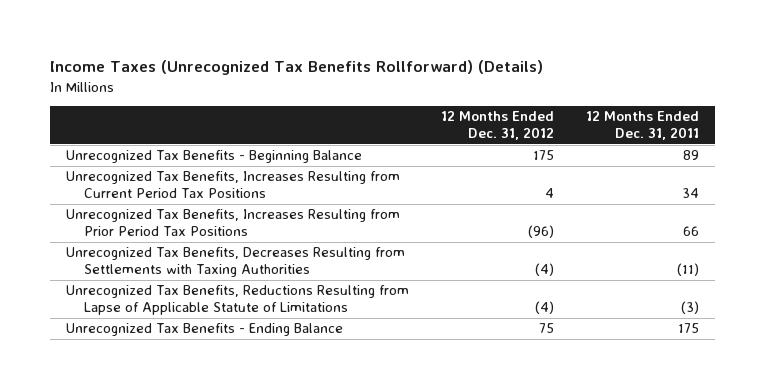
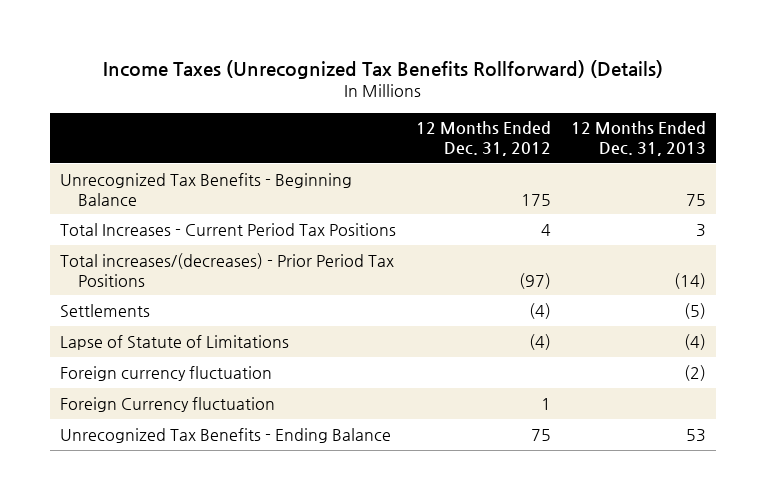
- | 12 Months Ended Dec. 31, 2012 | 12 Months Ended Dec. 31, 2011
+ | 12 Months Ended Dec. 31, 2012 | 12 Months Ended Dec. 31, 2013
- Unrecognized Tax Benefits, Increases Resulting from Current Period Tax Positions | 4 | 34
- Unrecognized Tax Benefits, Increases Resulting from Prior Period Tax Positions | (96) | 66
- Unrecognized Tax Benefits, Decreases Resulting from Settlements with Taxing Authorities | (4) | (11)
- Unrecognized Tax Benefits, Reductions Resulting from Lapse of Applicable Statute of Limitations | (4) | (3)
+ Total Increases - Current Period Tax Positions | 4 | 3
+ Total increases/(decreases) - Prior Period Tax Positions | (97) | (14)
+ Settlements | (4) | (5)
+ Lapse of Statute of Limitations | (4) | (4)
+ Foreign currency fluctuation | | (2)
+ Foreign Currency fluctuation | 1 |

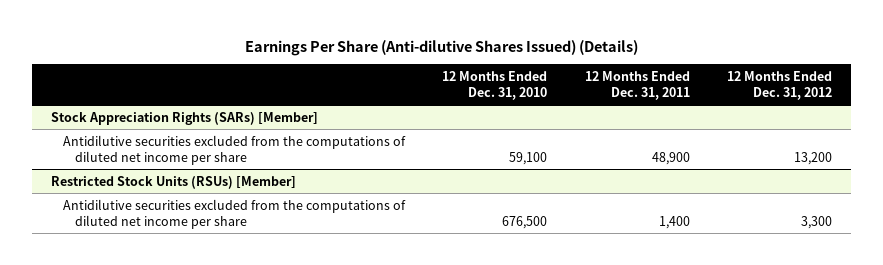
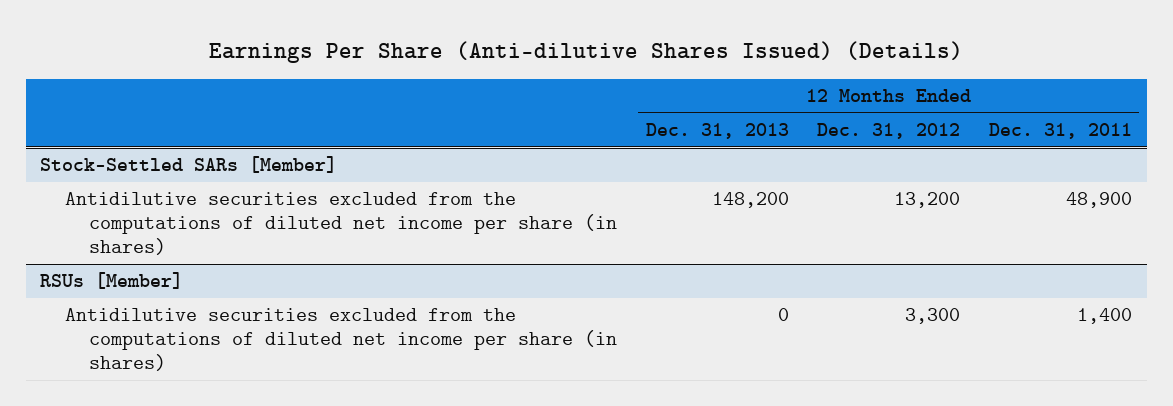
- | 12 Months Ended Dec. 31, 2010 | 12 Months Ended Dec. 31, 2011 | 12 Months Ended Dec. 31, 2012
+ | 12 Months Ended Dec. 31, 2013 | 12 Months Ended Dec. 31, 2012 | 12 Months Ended Dec. 31, 2011
- Stock Appreciation Rights (SARs) [Member]
- Antidilutive securities excluded from the computations of diluted net income per share | 59,100 | 48,900 | 13,200
- Restricted Stock Units (RSUs) [Member]
- Antidilutive securities excluded from the computations of diluted net income per share | 676,500 | 1,400 | 3,300
+ Stock-Settled SARs [Member]
+ Antidilutive securities excluded from the computations of diluted net income per share (in shares) | 148,200 | 13,200 | 48,900
+ RSUs [Member]
+ Antidilutive securities excluded from the computations of diluted net income per share (in shares) | 0 | 3,300 | 1,400

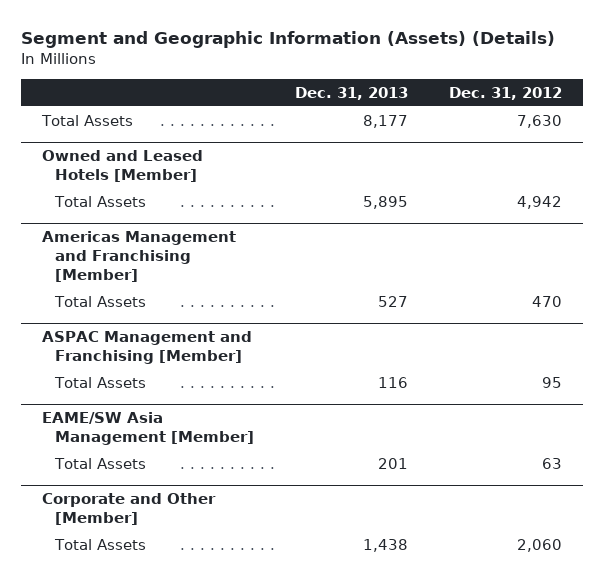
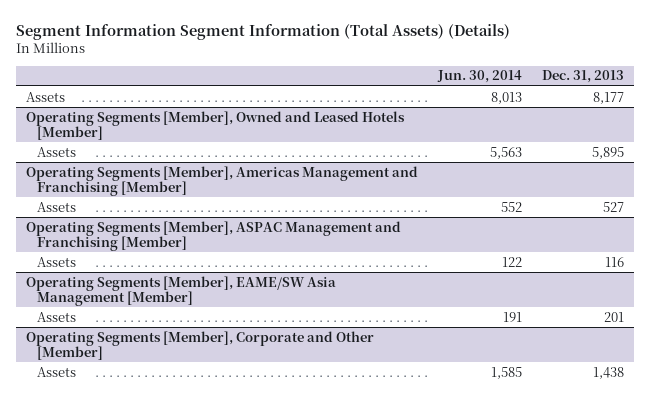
- Segment and Geographic Information (Assets) (Details)
+ Segment Information Segment Information (Total Assets) (Details)
- | Dec. 31, 2013 | Dec. 31, 2012
+ | Jun. 30, 2014 | Dec. 31, 2013
- Total Assets | 8,177 | 7,630
- Owned and Leased Hotels [Member]
- Total Assets | 5,895 | 4,942
- Americas Management and Franchising [Member]
- Total Assets | 527 | 470
- ASPAC Management and Franchising [Member]
- Total Assets | 116 | 95
- EAME/SW Asia Management [Member]
- Total Assets | 201 | 63
- Corporate and Other [Member]
- Total Assets | 1,438 | 2,060
+ Assets | 8,013 | 8,177
+ Operating Segments [Member], Owned and Leased Hotels [Member]
+ Assets | 5,563 | 5,895
+ Operating Segments [Member], Americas Management and Franchising [Member]
+ Assets | 552 | 527
+ Operating Segments [Member], ASPAC Management and Franchising [Member]
+ Assets | 122 | 116
+ Operating Segments [Member], EAME/SW Asia Management [Member]
+ Assets | 191 | 201
+ Operating Segments [Member], Corporate and Other [Member]
+ Assets | 1,585 | 1,438

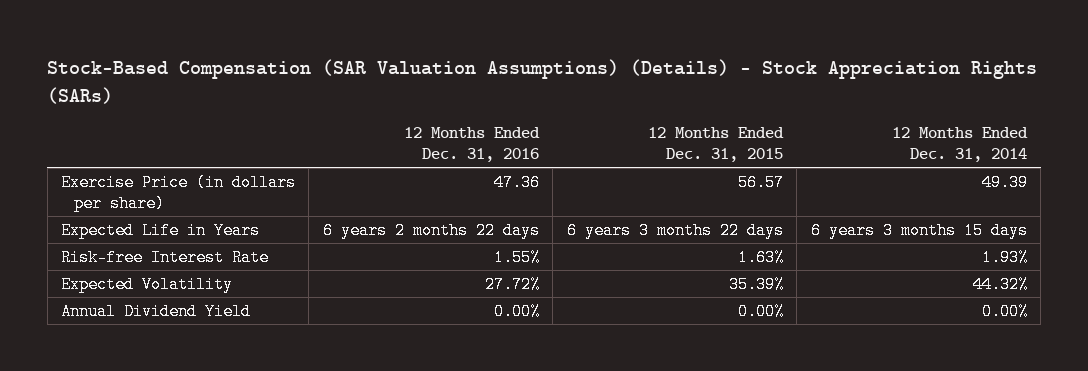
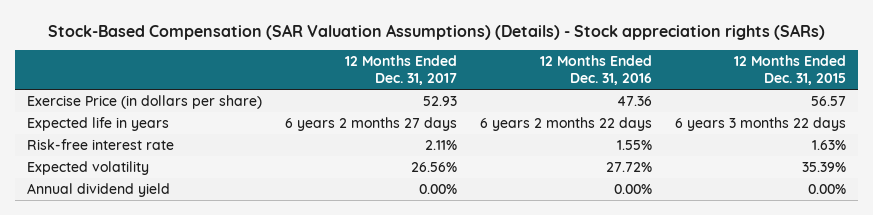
- Stock-Based Compensation (SAR Valuation Assumptions) (Details) - Stock Appreciation Rights (SARs)
+ Stock-Based Compensation (SAR Valuation Assumptions) (Details) - Stock appreciation rights (SARs)
- | 12 Months Ended Dec. 31, 2016 | 12 Months Ended Dec. 31, 2015 | 12 Months Ended Dec. 31, 2014
+ | 12 Months Ended Dec. 31, 2017 | 12 Months Ended Dec. 31, 2016 | 12 Months Ended Dec. 31, 2015
- Expected Life in Years | 6 years 2 months 22 days | 6 years 3 months 22 days | 6 years 3 months 15 days
- Risk-free Interest Rate | 1.55% | 1.63% | 1.93%
- Expected Volatility | 27.72% | 35.39% | 44.32%
- Annual Dividend Yield | 0.00% | 0.00% | 0.00%
+ Expected life in years | 6 years 2 months 27 days | 6 years 2 months 22 days | 6 years 3 months 22 days
+ Risk-free interest rate | 2.11% | 1.55% | 1.63%
+ Expected volatility | 26.56% | 27.72% | 35.39%
+ Annual dividend yield | 0.00% | 0.00% | 0.00%

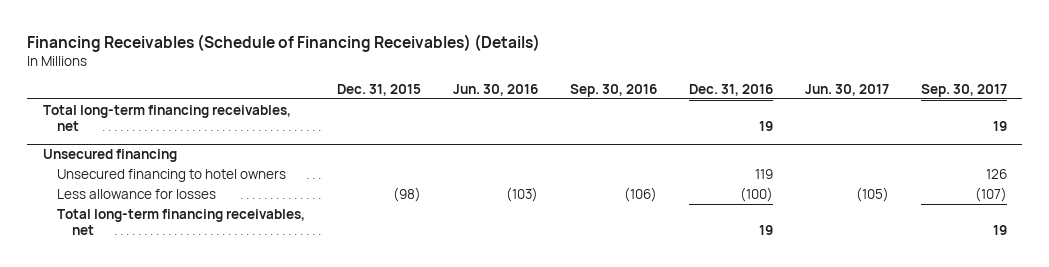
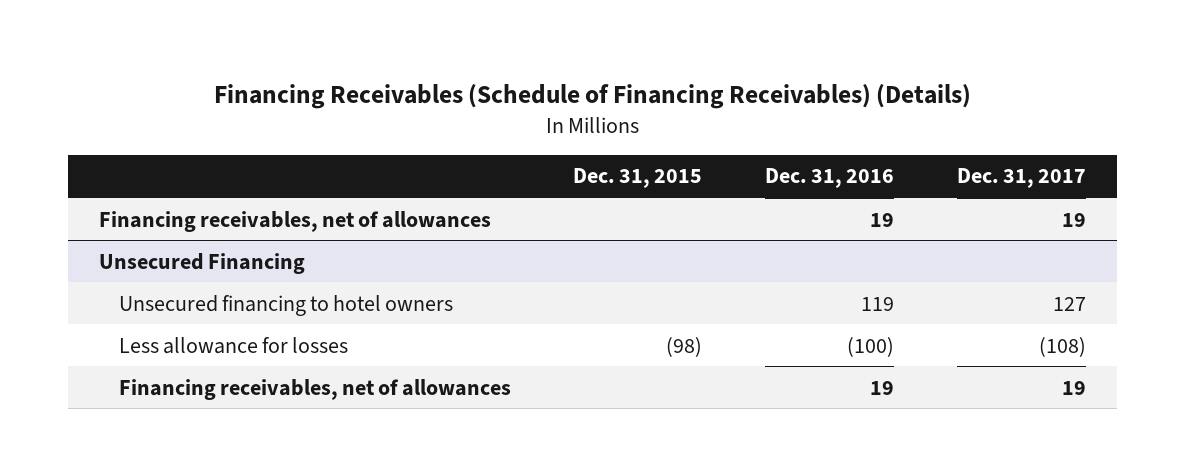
- | Dec. 31, 2015 | Jun. 30, 2016 | Sep. 30, 2016 | Dec. 31, 2016 | Jun. 30, 2017 | Sep. 30, 2017
+ | Dec. 31, 2015 | Dec. 31, 2016 | Dec. 31, 2017
- Total long-term financing receivables, net | | | | 19 | | 19
- Unsecured financing
+ Financing receivables, net of allowances | | 19 | 19
+ Unsecured Financing
- Total long-term financing receivables, net | | | | 19 | | 19
+ Financing receivables, net of allowances | | 19 | 19

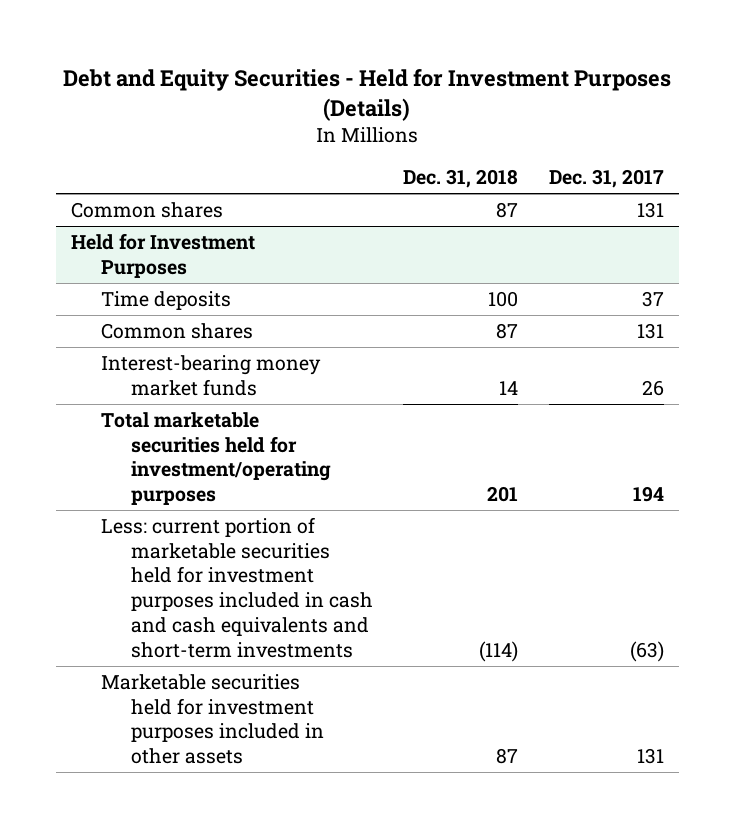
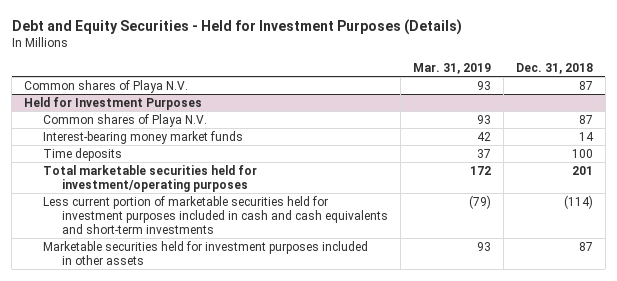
- | Dec. 31, 2018 | Dec. 31, 2017
+ | Mar. 31, 2019 | Dec. 31, 2018
- Common shares | 87 | 131
+ Common shares of Playa N.V. | 93 | 87
@ Held for Investment Purposes
- Common shares | 87 | 131
+ Common shares of Playa N.V. | 93 | 87
moved down: Time deposits | 37 | 100
- Less: current portion of marketable securities held for investment purposes included in cash and cash equivalents and short-term investments | (114) | (63)
+ Less current portion of marketable securities held for investment purposes included in cash and cash equivalents and short-term investments | (79) | (114)

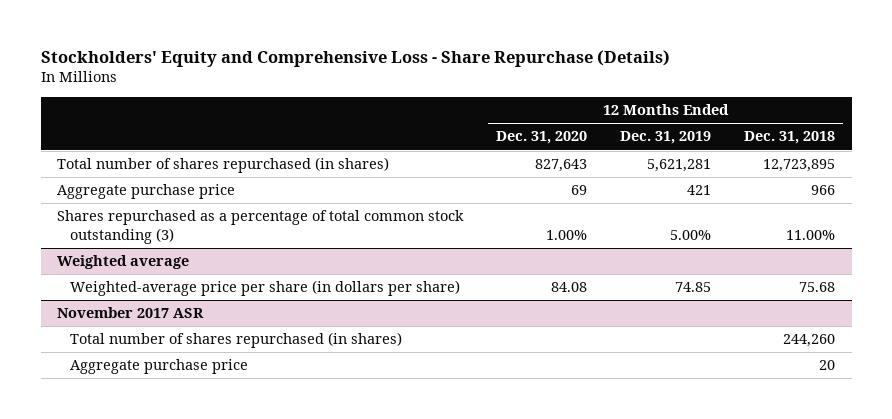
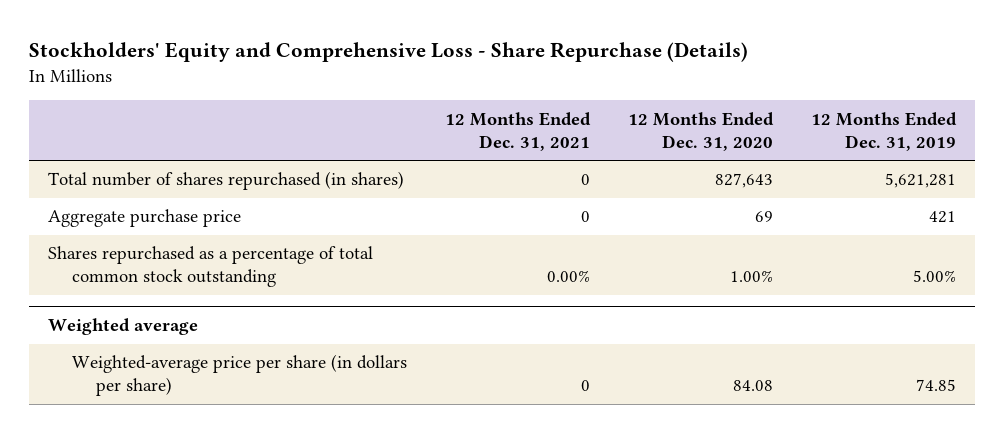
- | 12 Months Ended Dec. 31, 2020 | 12 Months Ended Dec. 31, 2019 | 12 Months Ended Dec. 31, 2018
+ | 12 Months Ended Dec. 31, 2021 | 12 Months Ended Dec. 31, 2020 | 12 Months Ended Dec. 31, 2019
- Shares repurchased as a percentage of total common stock outstanding (3) | 1.00% | 5.00% | 11.00%
+ Shares repurchased as a percentage of total common stock outstanding | 0.00% | 1.00% | 5.00%
- November 2017 ASR
- Total number of shares repurchased (in shares) | | | 244,260
- Aggregate purchase price | | | 20

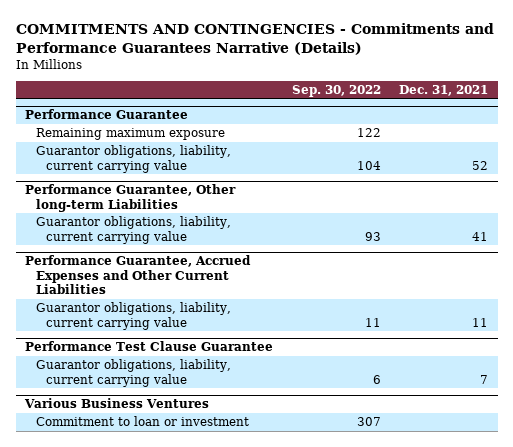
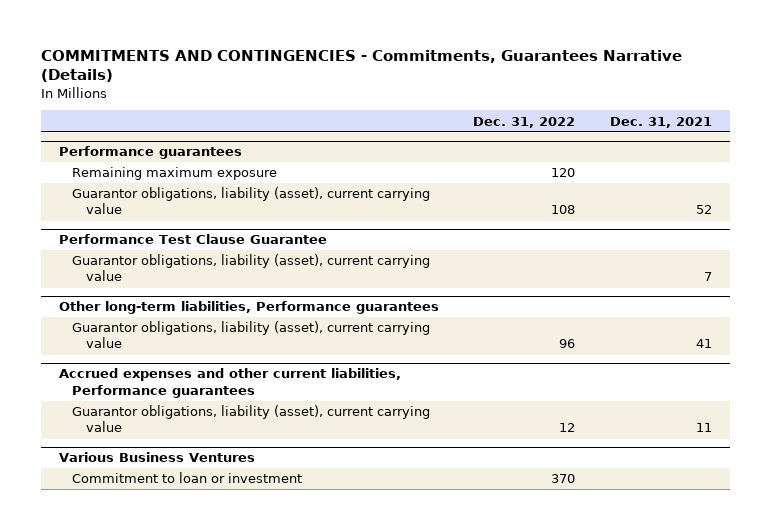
- COMMITMENTS AND CONTINGENCIES - Commitments and Performance Guarantees Narrative (Details)
+ COMMITMENTS AND CONTINGENCIES - Commitments, Guarantees Narrative (Details)
- | Sep. 30, 2022 | Dec. 31, 2021
+ | Dec. 31, 2022 | Dec. 31, 2021
- Performance Guarantee
+ Performance guarantees
- Guarantor obligations, liability, current carrying value | 104 | 52
- Performance Guarantee, Other long-term Liabilities
- Guarantor obligations, liability, current carrying value | 93 | 41
- Performance Guarantee, Accrued Expenses and Other Current Liabilities
- Guarantor obligations, liability, current carrying value | 11 | 11
+ Guarantor obligations, liability (asset), current carrying value | 108 | 52
@ Performance Test Clause Guarantee
- Guarantor obligations, liability, current carrying value | 6 | 7
+ Guarantor obligations, liability (asset), current carrying value | | 7
+ Other long-term liabilities, Performance guarantees
+ Guarantor obligations, liability (asset), current carrying value | 96 | 41
+ Accrued expenses and other current liabilities, Performance guarantees
+ Guarantor obligations, liability (asset), current carrying value | 12 | 11

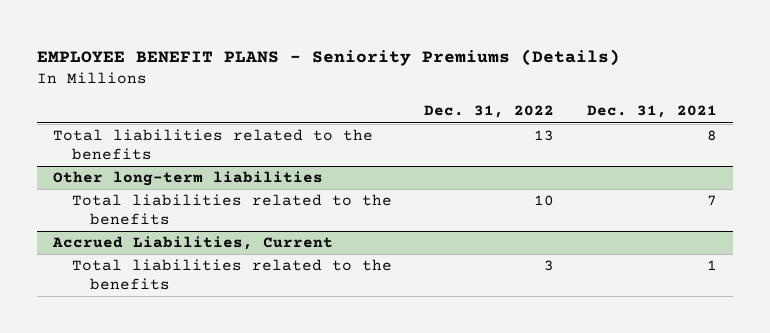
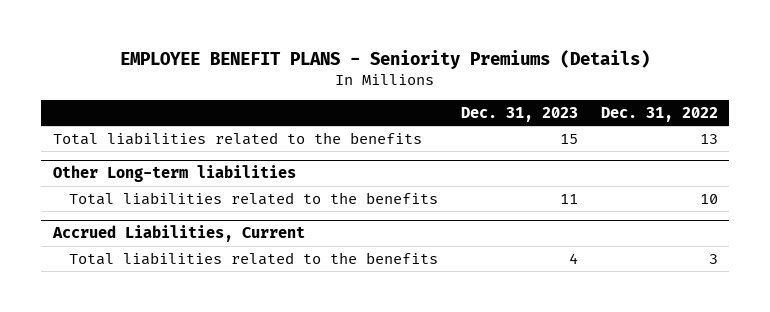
- | Dec. 31, 2022 | Dec. 31, 2021
+ | Dec. 31, 2023 | Dec. 31, 2022
- Other long-term liabilities
+ Other Long-term liabilities

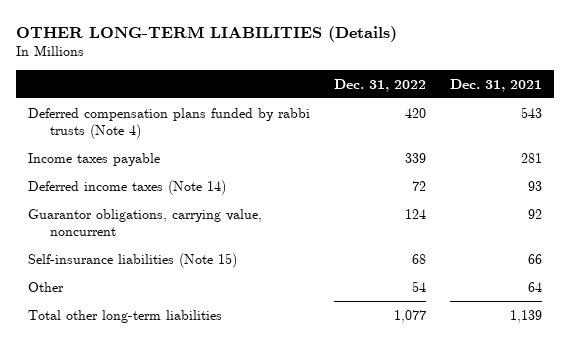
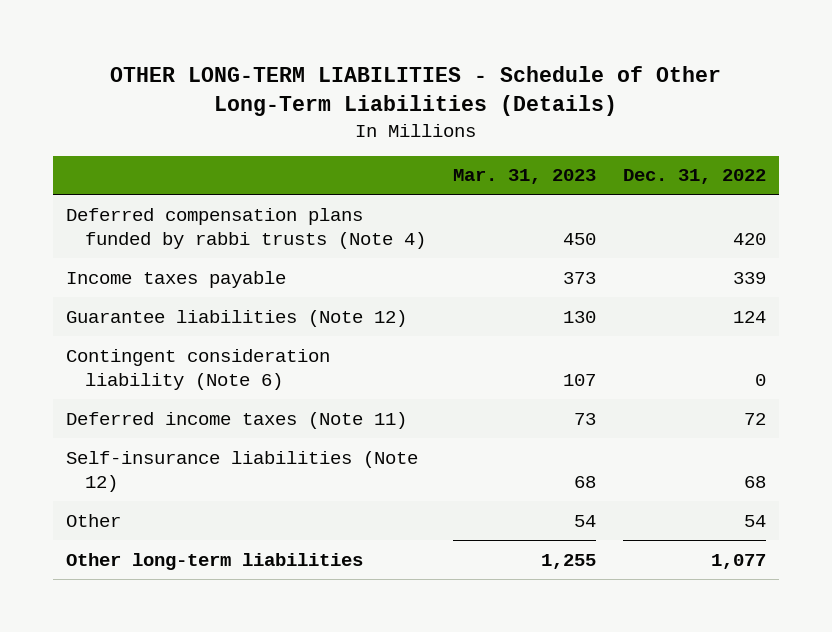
- OTHER LONG-TERM LIABILITIES (Details)
+ OTHER LONG-TERM LIABILITIES - Schedule of Other Long-Term Liabilities (Details)
- | Dec. 31, 2022 | Dec. 31, 2021
+ | Mar. 31, 2023 | Dec. 31, 2022
- Deferred income taxes (Note 14) | 72 | 93
- Guarantor obligations, carrying value, noncurrent | 124 | 92
- Self-insurance liabilities (Note 15) | 68 | 66
+ Guarantee liabilities (Note 12) | 130 | 124
+ Contingent consideration liability (Note 6) | 107 | 0
+ Deferred income taxes (Note 11) | 73 | 72
+ Self-insurance liabilities (Note 12) | 68 | 68
- Total other long-term liabilities | 1,077 | 1,139
+ Other long-term liabilities | 1,255 | 1,077

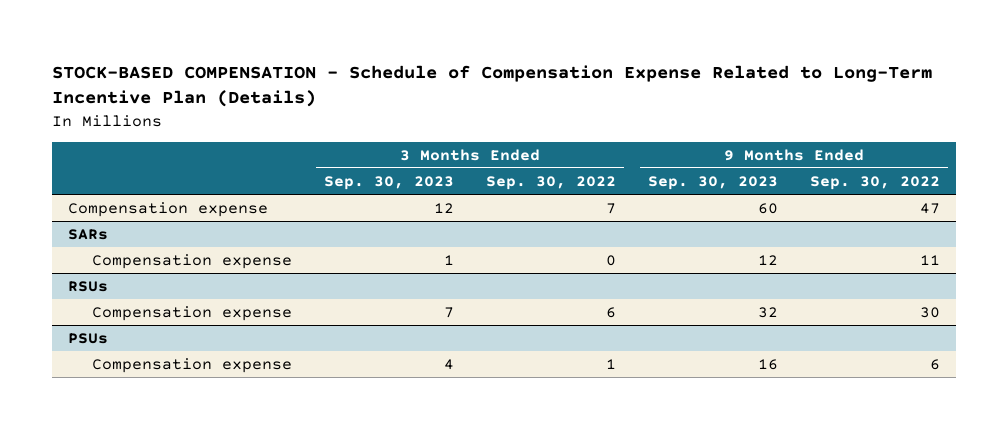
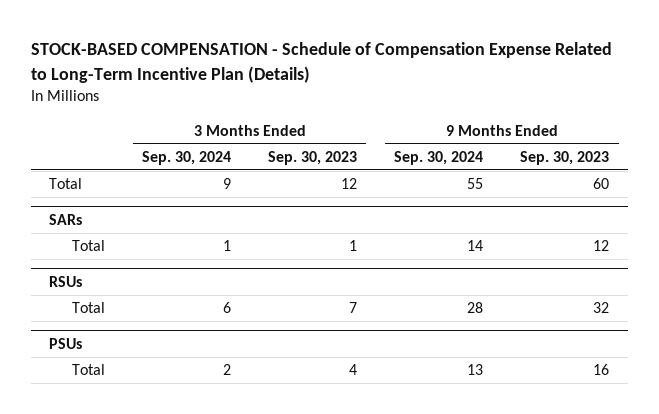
- | 3 Months Ended Sep. 30, 2023 | 3 Months Ended Sep. 30, 2022 | 9 Months Ended Sep. 30, 2023 | 9 Months Ended Sep. 30, 2022
+ | 3 Months Ended Sep. 30, 2024 | 3 Months Ended Sep. 30, 2023 | 9 Months Ended Sep. 30, 2024 | 9 Months Ended Sep. 30, 2023
- Compensation expense | 12 | 7 | 60 | 47
+ Total | 9 | 12 | 55 | 60
@ SARs
- Compensation expense | 1 | 0 | 12 | 11
+ Total | 1 | 1 | 14 | 12
@ RSUs
- Compensation expense | 7 | 6 | 32 | 30
+ Total | 6 | 7 | 28 | 32
@ PSUs
- Compensation expense | 4 | 1 | 16 | 6
+ Total | 2 | 4 | 13 | 16

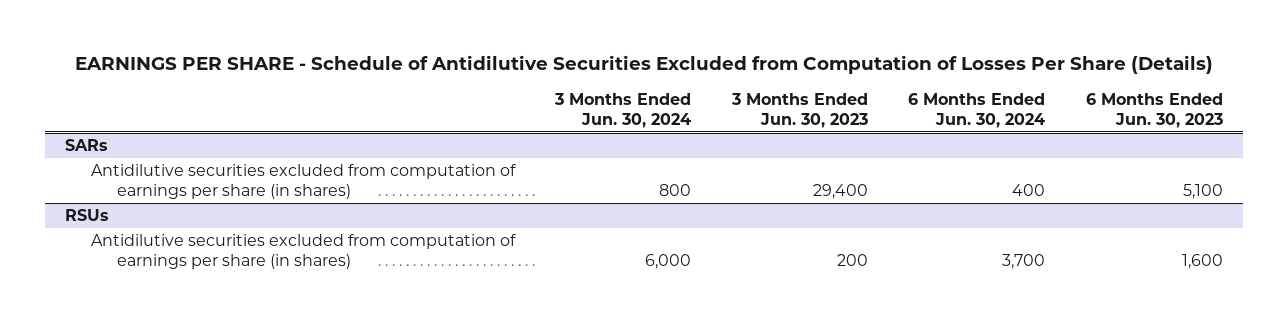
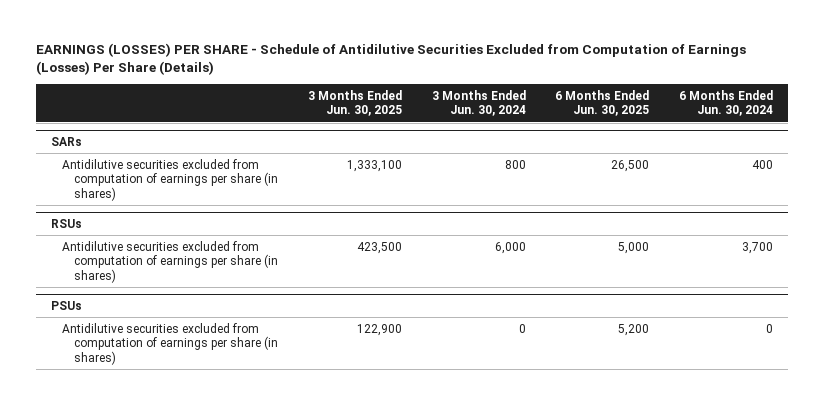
- EARNINGS PER SHARE - Schedule of Antidilutive Securities Excluded from Computation of Losses Per Share (Details)
+ EARNINGS (LOSSES) PER SHARE - Schedule of Antidilutive Securities Excluded from Computation of Earnings (Losses) Per Share (Details)
- | 3 Months Ended Jun. 30, 2024 | 3 Months Ended Jun. 30, 2023 | 6 Months Ended Jun. 30, 2024 | 6 Months Ended Jun. 30, 2023
+ | 3 Months Ended Jun. 30, 2025 | 3 Months Ended Jun. 30, 2024 | 6 Months Ended Jun. 30, 2025 | 6 Months Ended Jun. 30, 2024
+ PSUs
+ Antidilutive securities excluded from computation of earnings per share (in shares) | 122,900 | 0 | 5,200 | 0

